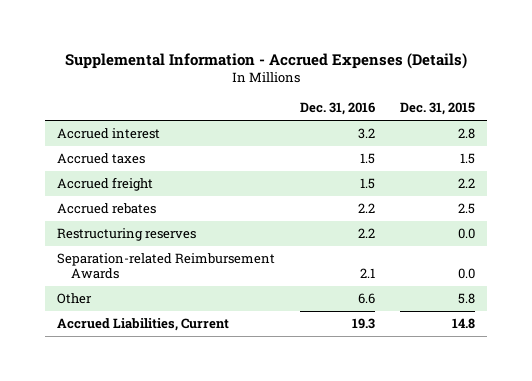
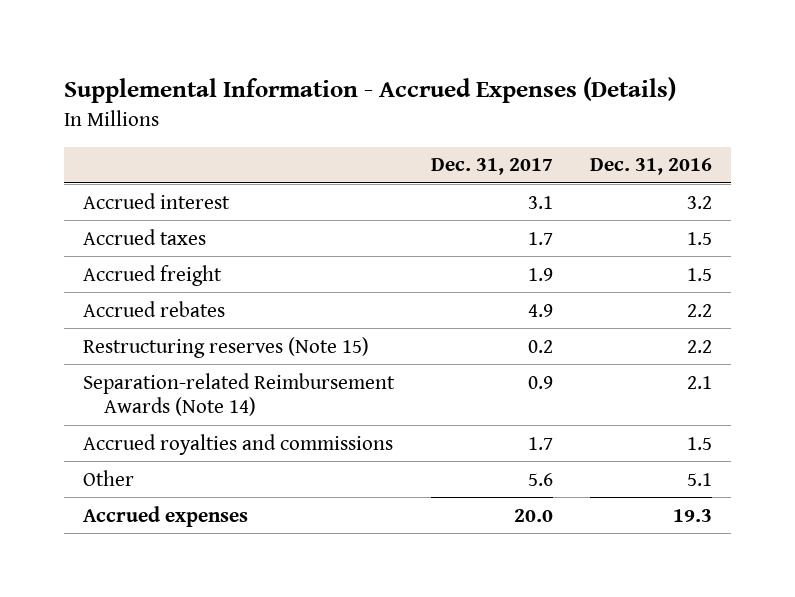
- | Dec. 31, 2016 | Dec. 31, 2015
+ | Dec. 31, 2017 | Dec. 31, 2016
- Restructuring reserves | 2.2 | 0.0
- Separation-related Reimbursement Awards | 2.1 | 0.0
- Other | 6.6 | 5.8
- Accrued Liabilities, Current | 19.3 | 14.8
+ Restructuring reserves (Note 15) | 0.2 | 2.2
+ Separation-related Reimbursement Awards (Note 14) | 0.9 | 2.1
+ Accrued royalties and commissions | 1.7 | 1.5
+ Other | 5.6 | 5.1
+ Accrued expenses | 20.0 | 19.3

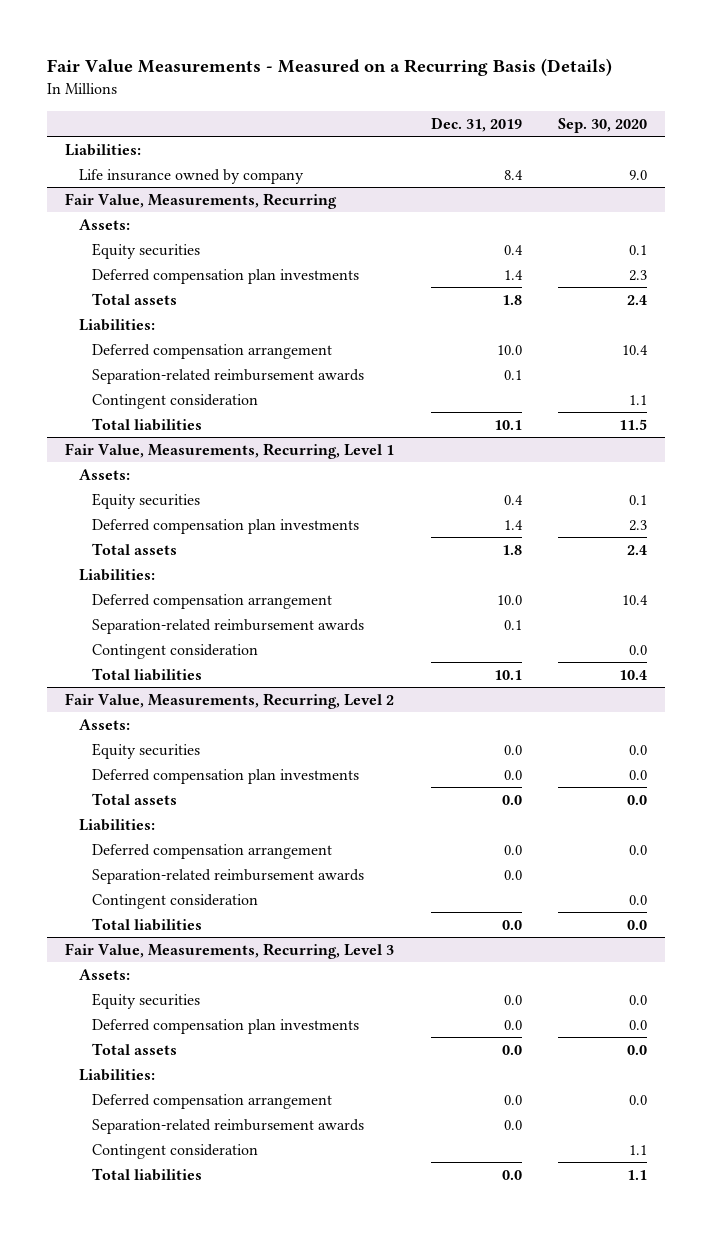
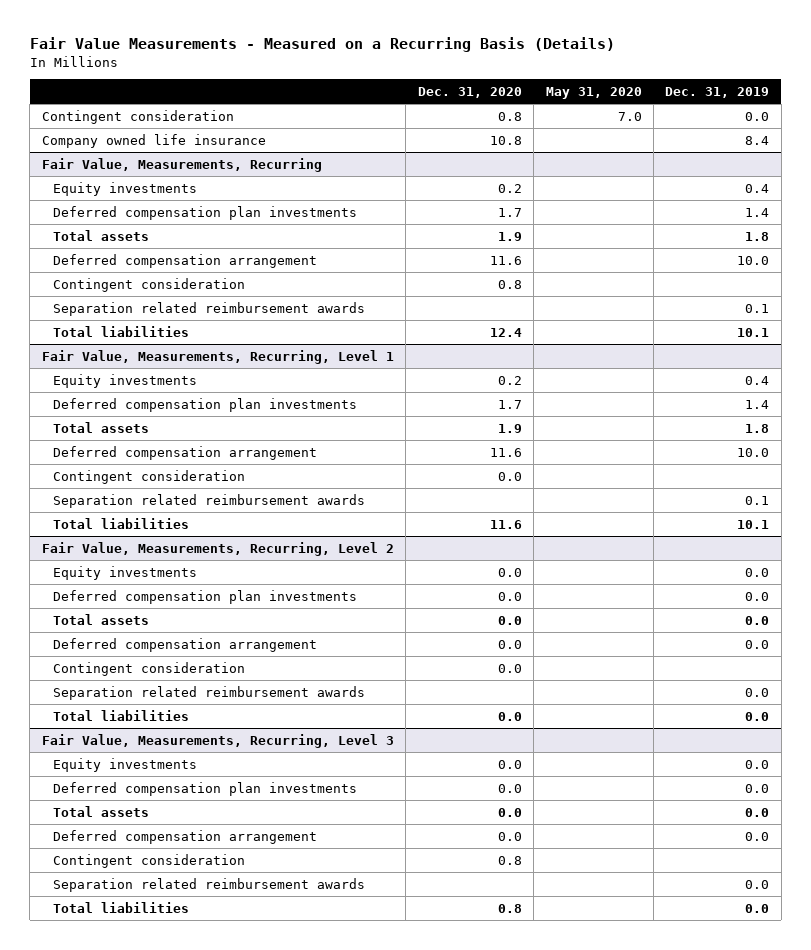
- | Dec. 31, 2019 | Sep. 30, 2020
+ | Dec. 31, 2020 | May 31, 2020 | Dec. 31, 2019
- Liabilities:
- Life insurance owned by company | 8.4 | 9.0
+ Contingent consideration | 0.8 | 7.0 | 0.0
+ Company owned life insurance | 10.8 | | 8.4
@ Fair Value, Measurements, Recurring
- Assets:
- Equity securities | 0.4 | 0.1
+ Equity investments | 0.2 | | 0.4
- Liabilities:
- Separation-related reimbursement awards | 0.1 |
+ Separation related reimbursement awards | | | 0.1
@ Fair Value, Measurements, Recurring, Level 1
- Assets:
- Equity securities | 0.4 | 0.1
+ Equity investments | 0.2 | | 0.4
- Liabilities:
- Separation-related reimbursement awards | 0.1 |
+ Separation related reimbursement awards | | | 0.1
@ Fair Value, Measurements, Recurring, Level 2
- Assets:
- Equity securities | 0.0 | 0.0
+ Equity investments | 0.0 | | 0.0
- Liabilities:
- Separation-related reimbursement awards | 0.0 |
+ Separation related reimbursement awards | | | 0.0
@ Fair Value, Measurements, Recurring, Level 3
- Assets:
- Equity securities | 0.0 | 0.0
+ Equity investments | 0.0 | | 0.0
- Liabilities:
- Separation-related reimbursement awards | 0.0 |
+ Separation related reimbursement awards | | | 0.0

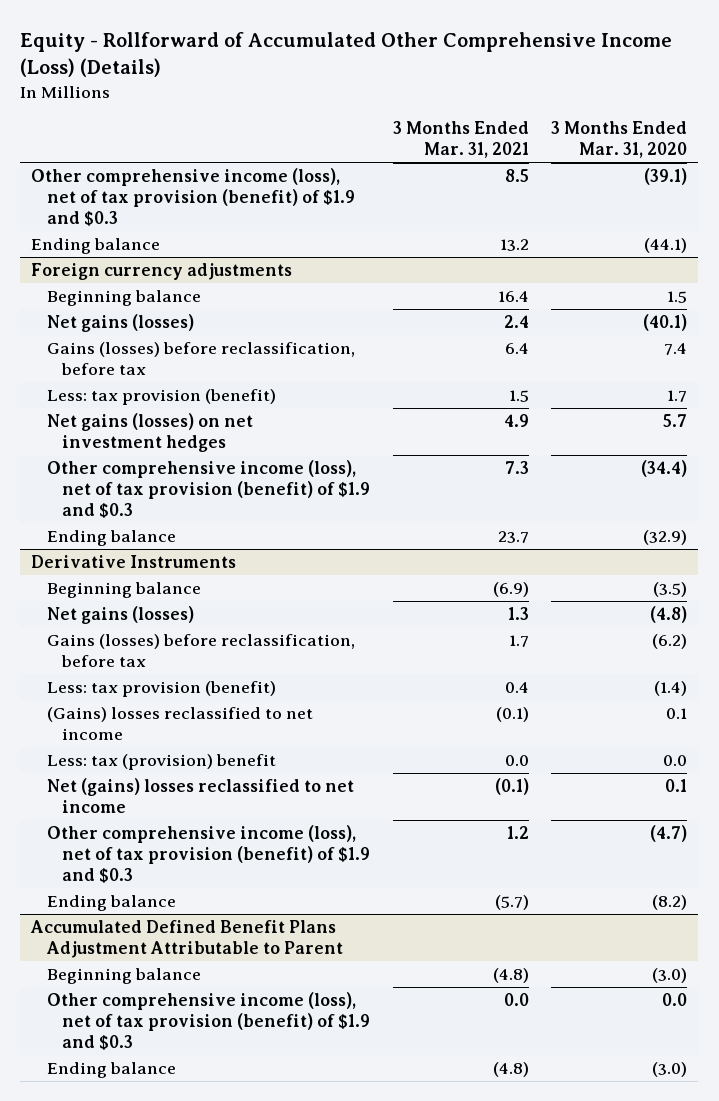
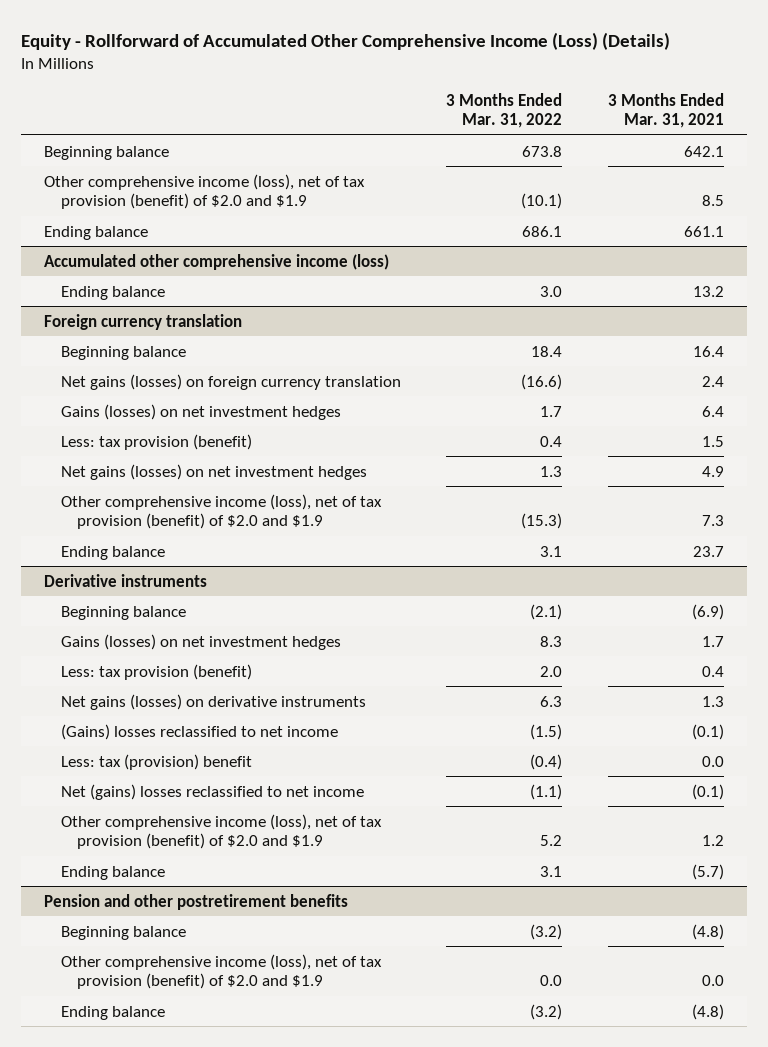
- | 3 Months Ended Mar. 31, 2021 | 3 Months Ended Mar. 31, 2020
+ | 3 Months Ended Mar. 31, 2022 | 3 Months Ended Mar. 31, 2021
- Other comprehensive income (loss), net of tax provision (benefit) of $1.9 and $0.3 | 8.5 | (39.1)
+ Beginning balance | 673.8 | 642.1
+ Other comprehensive income (loss), net of tax provision (benefit) of $2.0 and $1.9 | (10.1) | 8.5
+ Ending balance | 686.1 | 661.1
+ Accumulated other comprehensive income (loss)
- Foreign currency adjustments
+ Foreign currency translation
- Net gains (losses) | 2.4 | (40.1)
- Gains (losses) before reclassification, before tax | 6.4 | 7.4
+ Net gains (losses) on foreign currency translation | (16.6) | 2.4
+ Gains (losses) on net investment hedges | 1.7 | 6.4
- Other comprehensive income (loss), net of tax provision (benefit) of $1.9 and $0.3 | 7.3 | (34.4)
+ Other comprehensive income (loss), net of tax provision (benefit) of $2.0 and $1.9 | (15.3) | 7.3
- Derivative Instruments
+ Derivative instruments
- Net gains (losses) | 1.3 | (4.8)
- Gains (losses) before reclassification, before tax | 1.7 | (6.2)
+ Gains (losses) on net investment hedges | 8.3 | 1.7
+ Net gains (losses) on derivative instruments | 6.3 | 1.3
- Other comprehensive income (loss), net of tax provision (benefit) of $1.9 and $0.3 | 1.2 | (4.7)
+ Other comprehensive income (loss), net of tax provision (benefit) of $2.0 and $1.9 | 5.2 | 1.2
- Accumulated Defined Benefit Plans Adjustment Attributable to Parent
+ Pension and other postretirement benefits
- Other comprehensive income (loss), net of tax provision (benefit) of $1.9 and $0.3 | 0.0 | 0.0
+ Other comprehensive income (loss), net of tax provision (benefit) of $2.0 and $1.9 | 0.0 | 0.0

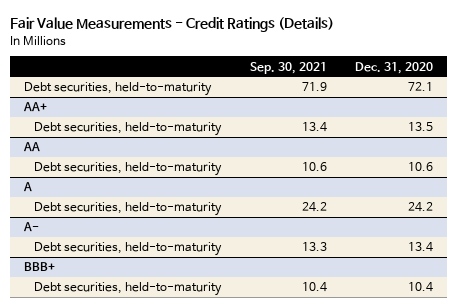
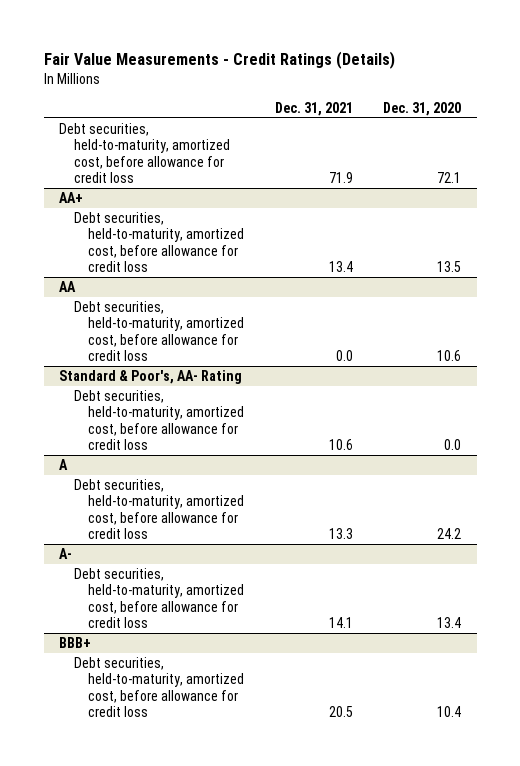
- | Sep. 30, 2021 | Dec. 31, 2020
+ | Dec. 31, 2021 | Dec. 31, 2020
- Debt securities, held-to-maturity | 71.9 | 72.1
+ Debt securities, held-to-maturity, amortized cost, before allowance for credit loss | 71.9 | 72.1
@ AA+
- Debt securities, held-to-maturity | 13.4 | 13.5
+ Debt securities, held-to-maturity, amortized cost, before allowance for credit loss | 13.4 | 13.5
@ AA
- Debt securities, held-to-maturity | 10.6 | 10.6
+ Debt securities, held-to-maturity, amortized cost, before allowance for credit loss | 0.0 | 10.6
+ Standard & Poor's, AA- Rating
+ Debt securities, held-to-maturity, amortized cost, before allowance for credit loss | 10.6 | 0.0
@ A
- Debt securities, held-to-maturity | 24.2 | 24.2
+ Debt securities, held-to-maturity, amortized cost, before allowance for credit loss | 13.3 | 24.2
@ A-
- Debt securities, held-to-maturity | 13.3 | 13.4
+ Debt securities, held-to-maturity, amortized cost, before allowance for credit loss | 14.1 | 13.4
@ BBB+
- Debt securities, held-to-maturity | 10.4 | 10.4
+ Debt securities, held-to-maturity, amortized cost, before allowance for credit loss | 20.5 | 10.4

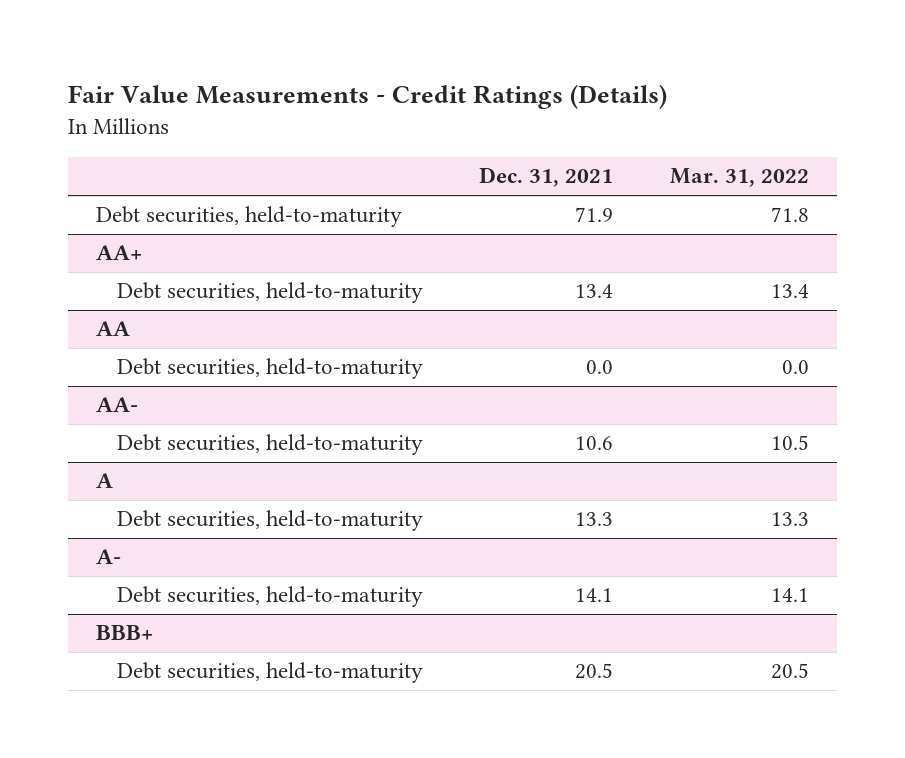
- | Dec. 31, 2021 | Dec. 31, 2020
+ | Dec. 31, 2021 | Mar. 31, 2022
- Debt securities, held-to-maturity, amortized cost, before allowance for credit loss | 71.9 | 72.1
+ Debt securities, held-to-maturity | 71.9 | 71.8
@ AA+
- Debt securities, held-to-maturity, amortized cost, before allowance for credit loss | 13.4 | 13.5
+ Debt securities, held-to-maturity | 13.4 | 13.4
@ AA
- Debt securities, held-to-maturity, amortized cost, before allowance for credit loss | 0.0 | 10.6
- Standard & Poor's, AA- Rating
- Debt securities, held-to-maturity, amortized cost, before allowance for credit loss | 10.6 | 0.0
@ AA
+ Debt securities, held-to-maturity | 0.0 | 0.0
+ AA-
+ Debt securities, held-to-maturity | 10.6 | 10.5
@ A
- Debt securities, held-to-maturity, amortized cost, before allowance for credit loss | 13.3 | 24.2
+ Debt securities, held-to-maturity | 13.3 | 13.3
@ A-
- Debt securities, held-to-maturity, amortized cost, before allowance for credit loss | 14.1 | 13.4
+ Debt securities, held-to-maturity | 14.1 | 14.1
@ BBB+
- Debt securities, held-to-maturity, amortized cost, before allowance for credit loss | 20.5 | 10.4
+ Debt securities, held-to-maturity | 20.5 | 20.5

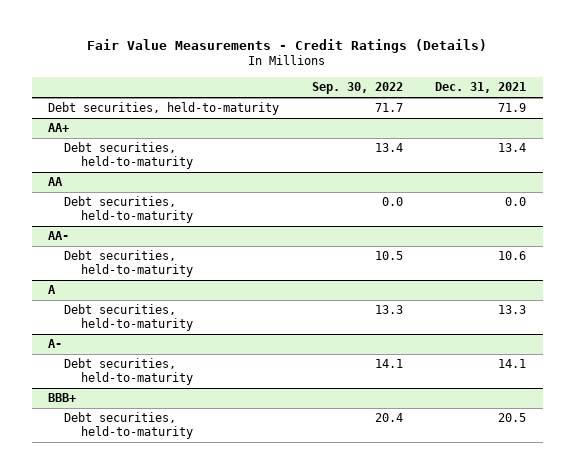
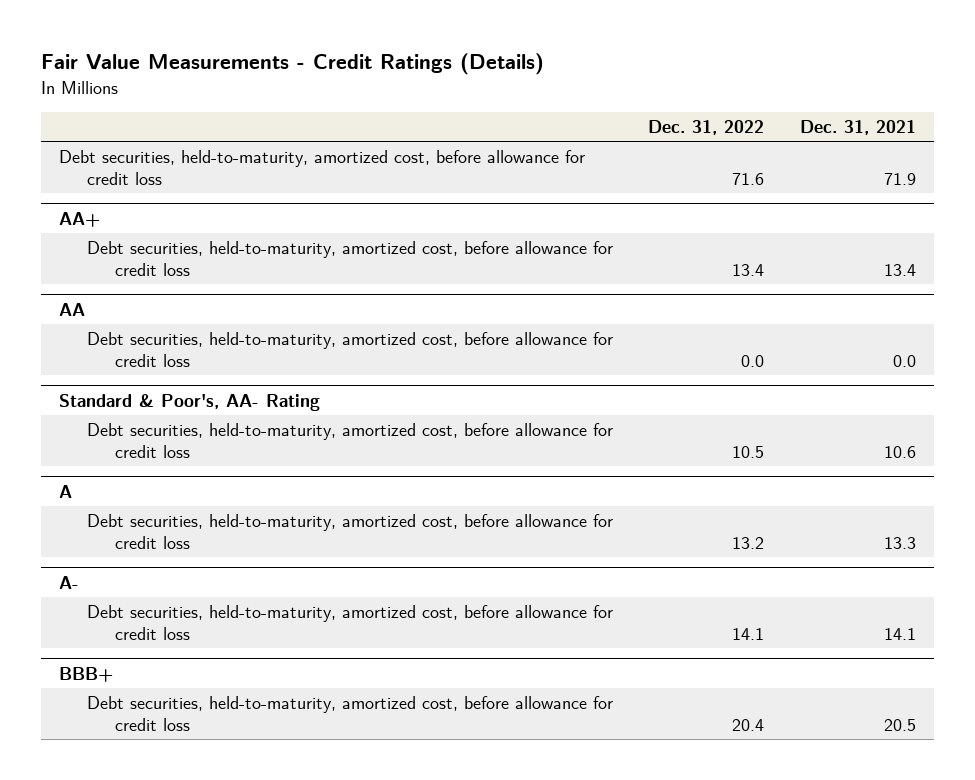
- | Sep. 30, 2022 | Dec. 31, 2021
+ | Dec. 31, 2022 | Dec. 31, 2021
- Debt securities, held-to-maturity | 71.7 | 71.9
+ Debt securities, held-to-maturity, amortized cost, before allowance for credit loss | 71.6 | 71.9
@ AA+
- Debt securities, held-to-maturity | 13.4 | 13.4
+ Debt securities, held-to-maturity, amortized cost, before allowance for credit loss | 13.4 | 13.4
@ AA
- Debt securities, held-to-maturity | 0.0 | 0.0
- AA-
- Debt securities, held-to-maturity | 10.5 | 10.6
@ AA
+ Debt securities, held-to-maturity, amortized cost, before allowance for credit loss | 0.0 | 0.0
+ Standard & Poor's, AA- Rating
+ Debt securities, held-to-maturity, amortized cost, before allowance for credit loss | 10.5 | 10.6
@ A
- Debt securities, held-to-maturity | 13.3 | 13.3
+ Debt securities, held-to-maturity, amortized cost, before allowance for credit loss | 13.2 | 13.3
@ A-
- Debt securities, held-to-maturity | 14.1 | 14.1
+ Debt securities, held-to-maturity, amortized cost, before allowance for credit loss | 14.1 | 14.1
@ BBB+
- Debt securities, held-to-maturity | 20.4 | 20.5
+ Debt securities, held-to-maturity, amortized cost, before allowance for credit loss | 20.4 | 20.5

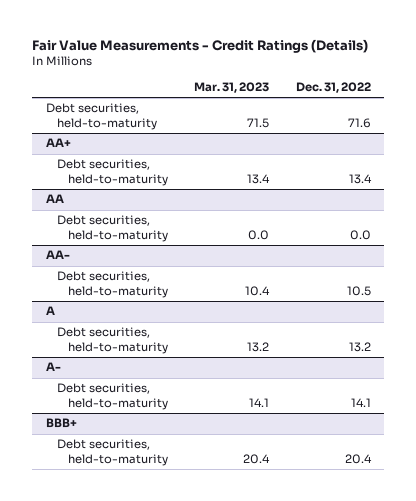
- | Dec. 31, 2022 | Dec. 31, 2021
+ | Mar. 31, 2023 | Dec. 31, 2022
- Debt securities, held-to-maturity, amortized cost, before allowance for credit loss | 71.6 | 71.9
+ Debt securities, held-to-maturity | 71.5 | 71.6
@ AA+
- Debt securities, held-to-maturity, amortized cost, before allowance for credit loss | 13.4 | 13.4
+ Debt securities, held-to-maturity | 13.4 | 13.4
@ AA
- Debt securities, held-to-maturity, amortized cost, before allowance for credit loss | 0.0 | 0.0
- Standard & Poor's, AA- Rating
- Debt securities, held-to-maturity, amortized cost, before allowance for credit loss | 10.5 | 10.6
@ AA
+ Debt securities, held-to-maturity | 0.0 | 0.0
+ AA-
+ Debt securities, held-to-maturity | 10.4 | 10.5
@ A
- Debt securities, held-to-maturity, amortized cost, before allowance for credit loss | 13.2 | 13.3
+ Debt securities, held-to-maturity | 13.2 | 13.2
@ A-
- Debt securities, held-to-maturity, amortized cost, before allowance for credit loss | 14.1 | 14.1
+ Debt securities, held-to-maturity | 14.1 | 14.1
@ BBB+
- Debt securities, held-to-maturity, amortized cost, before allowance for credit loss | 20.4 | 20.5
+ Debt securities, held-to-maturity | 20.4 | 20.4

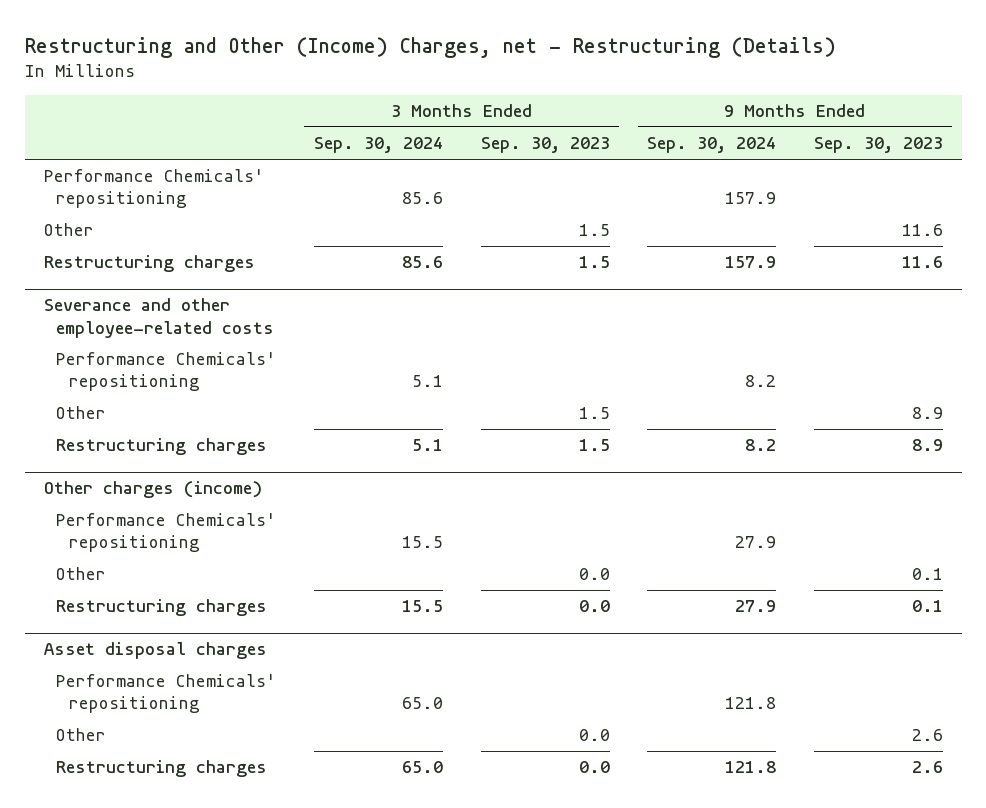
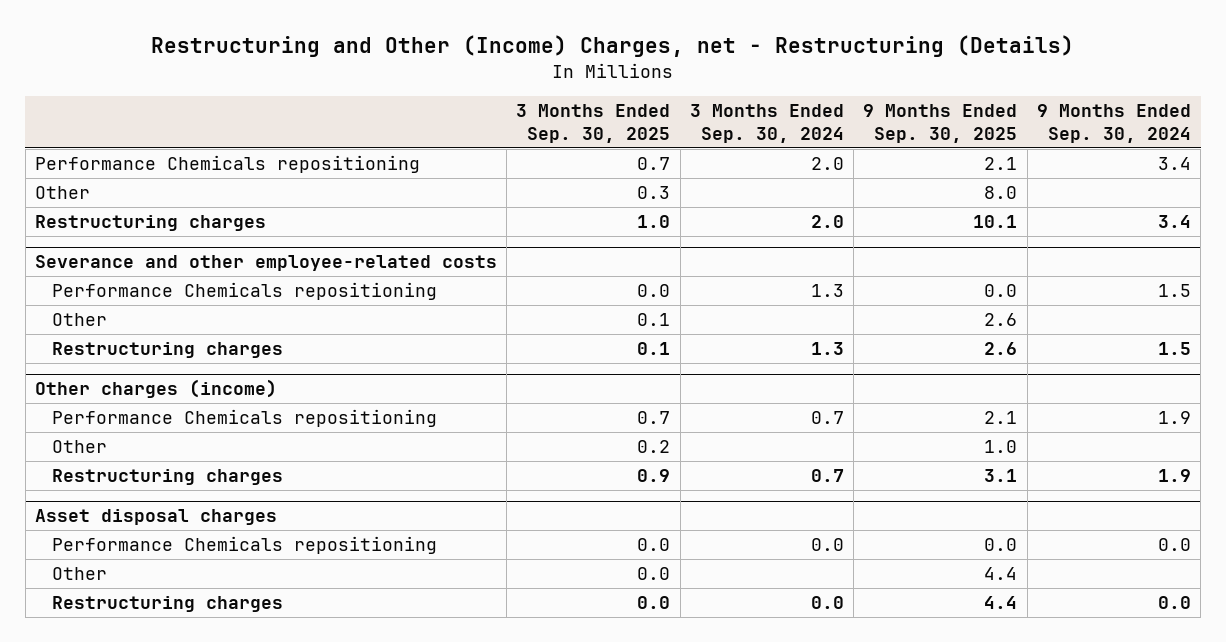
- | 3 Months Ended Sep. 30, 2024 | 3 Months Ended Sep. 30, 2023 | 9 Months Ended Sep. 30, 2024 | 9 Months Ended Sep. 30, 2023
+ | 3 Months Ended Sep. 30, 2025 | 3 Months Ended Sep. 30, 2024 | 9 Months Ended Sep. 30, 2025 | 9 Months Ended Sep. 30, 2024
- Performance Chemicals' repositioning | 85.6 | | 157.9 |
+ Performance Chemicals repositioning | 0.7 | 2.0 | 2.1 | 3.4
- Restructuring charges | 85.6 | 1.5 | 157.9 | 11.6
+ Restructuring charges | 1.0 | 2.0 | 10.1 | 3.4
@ Severance and other employee-related costs
- Performance Chemicals' repositioning | 5.1 | | 8.2 |
+ Performance Chemicals repositioning | 0.0 | 1.3 | 0.0 | 1.5
- Restructuring charges | 5.1 | 1.5 | 8.2 | 8.9
+ Restructuring charges | 0.1 | 1.3 | 2.6 | 1.5
@ Other charges (income)
- Performance Chemicals' repositioning | 15.5 | | 27.9 |
+ Performance Chemicals repositioning | 0.7 | 0.7 | 2.1 | 1.9
- Restructuring charges | 15.5 | 0.0 | 27.9 | 0.1
+ Restructuring charges | 0.9 | 0.7 | 3.1 | 1.9
@ Asset disposal charges
- Performance Chemicals' repositioning | 65.0 | | 121.8 |
+ Performance Chemicals repositioning | 0.0 | 0.0 | 0.0 | 0.0
- Restructuring charges | 65.0 | 0.0 | 121.8 | 2.6
+ Restructuring charges | 0.0 | 0.0 | 4.4 | 0.0

